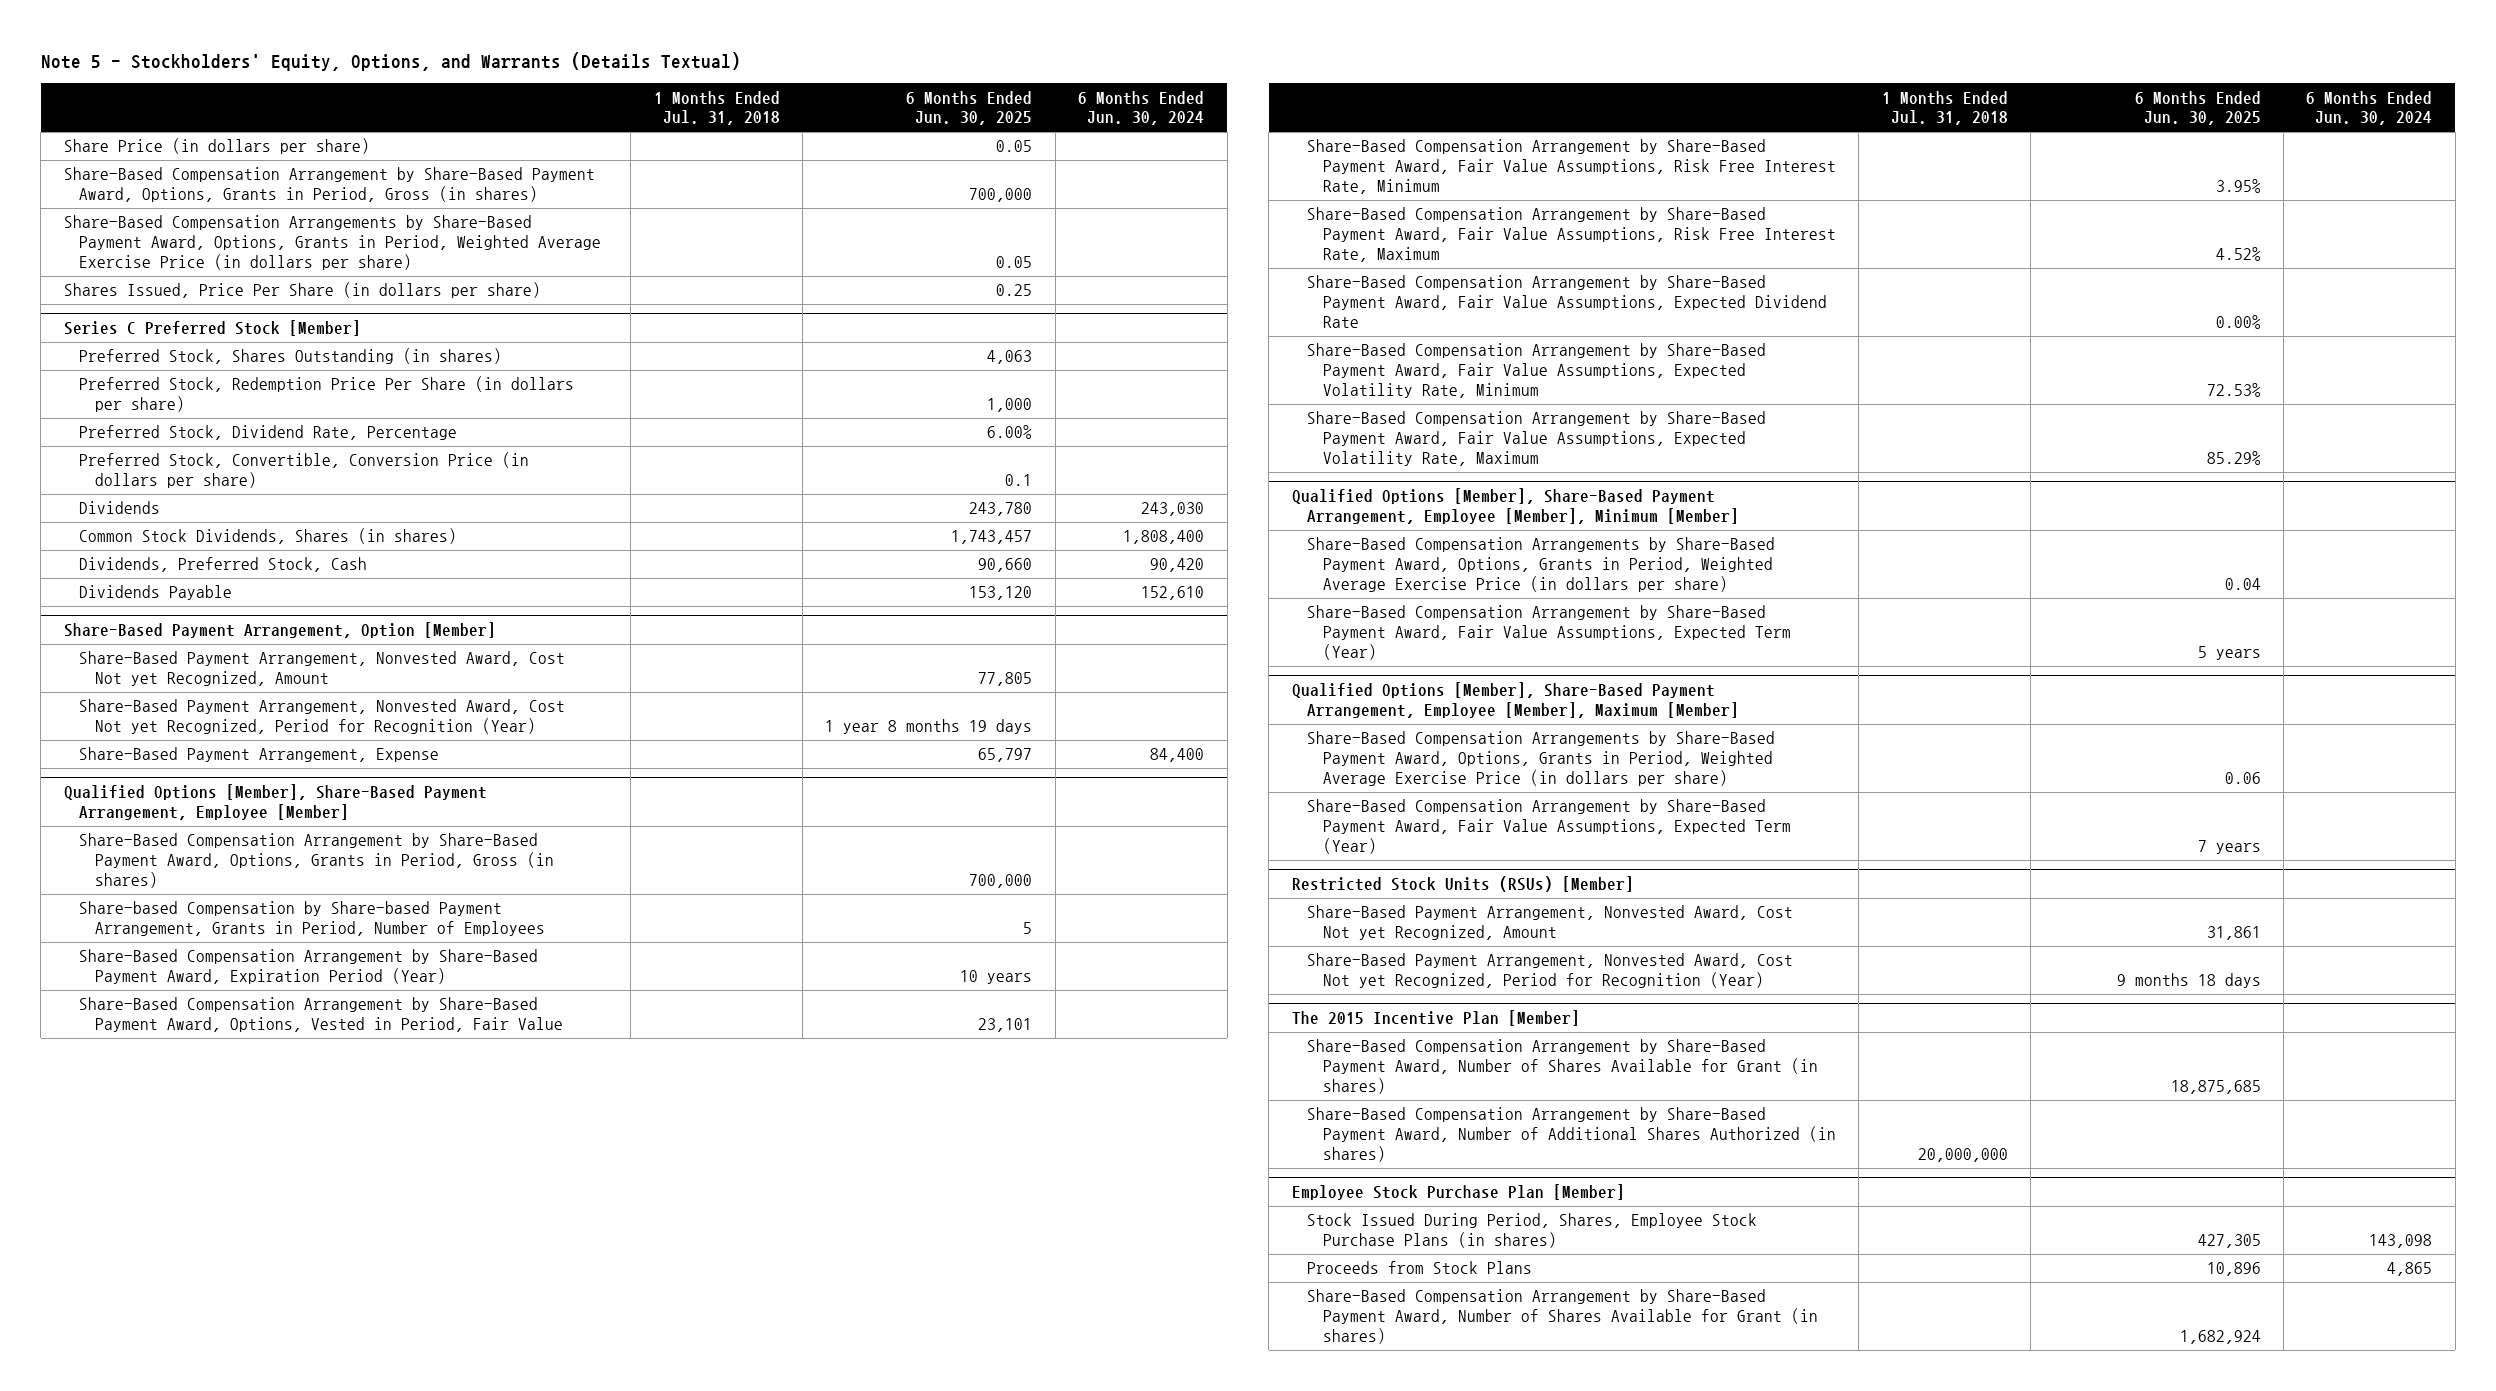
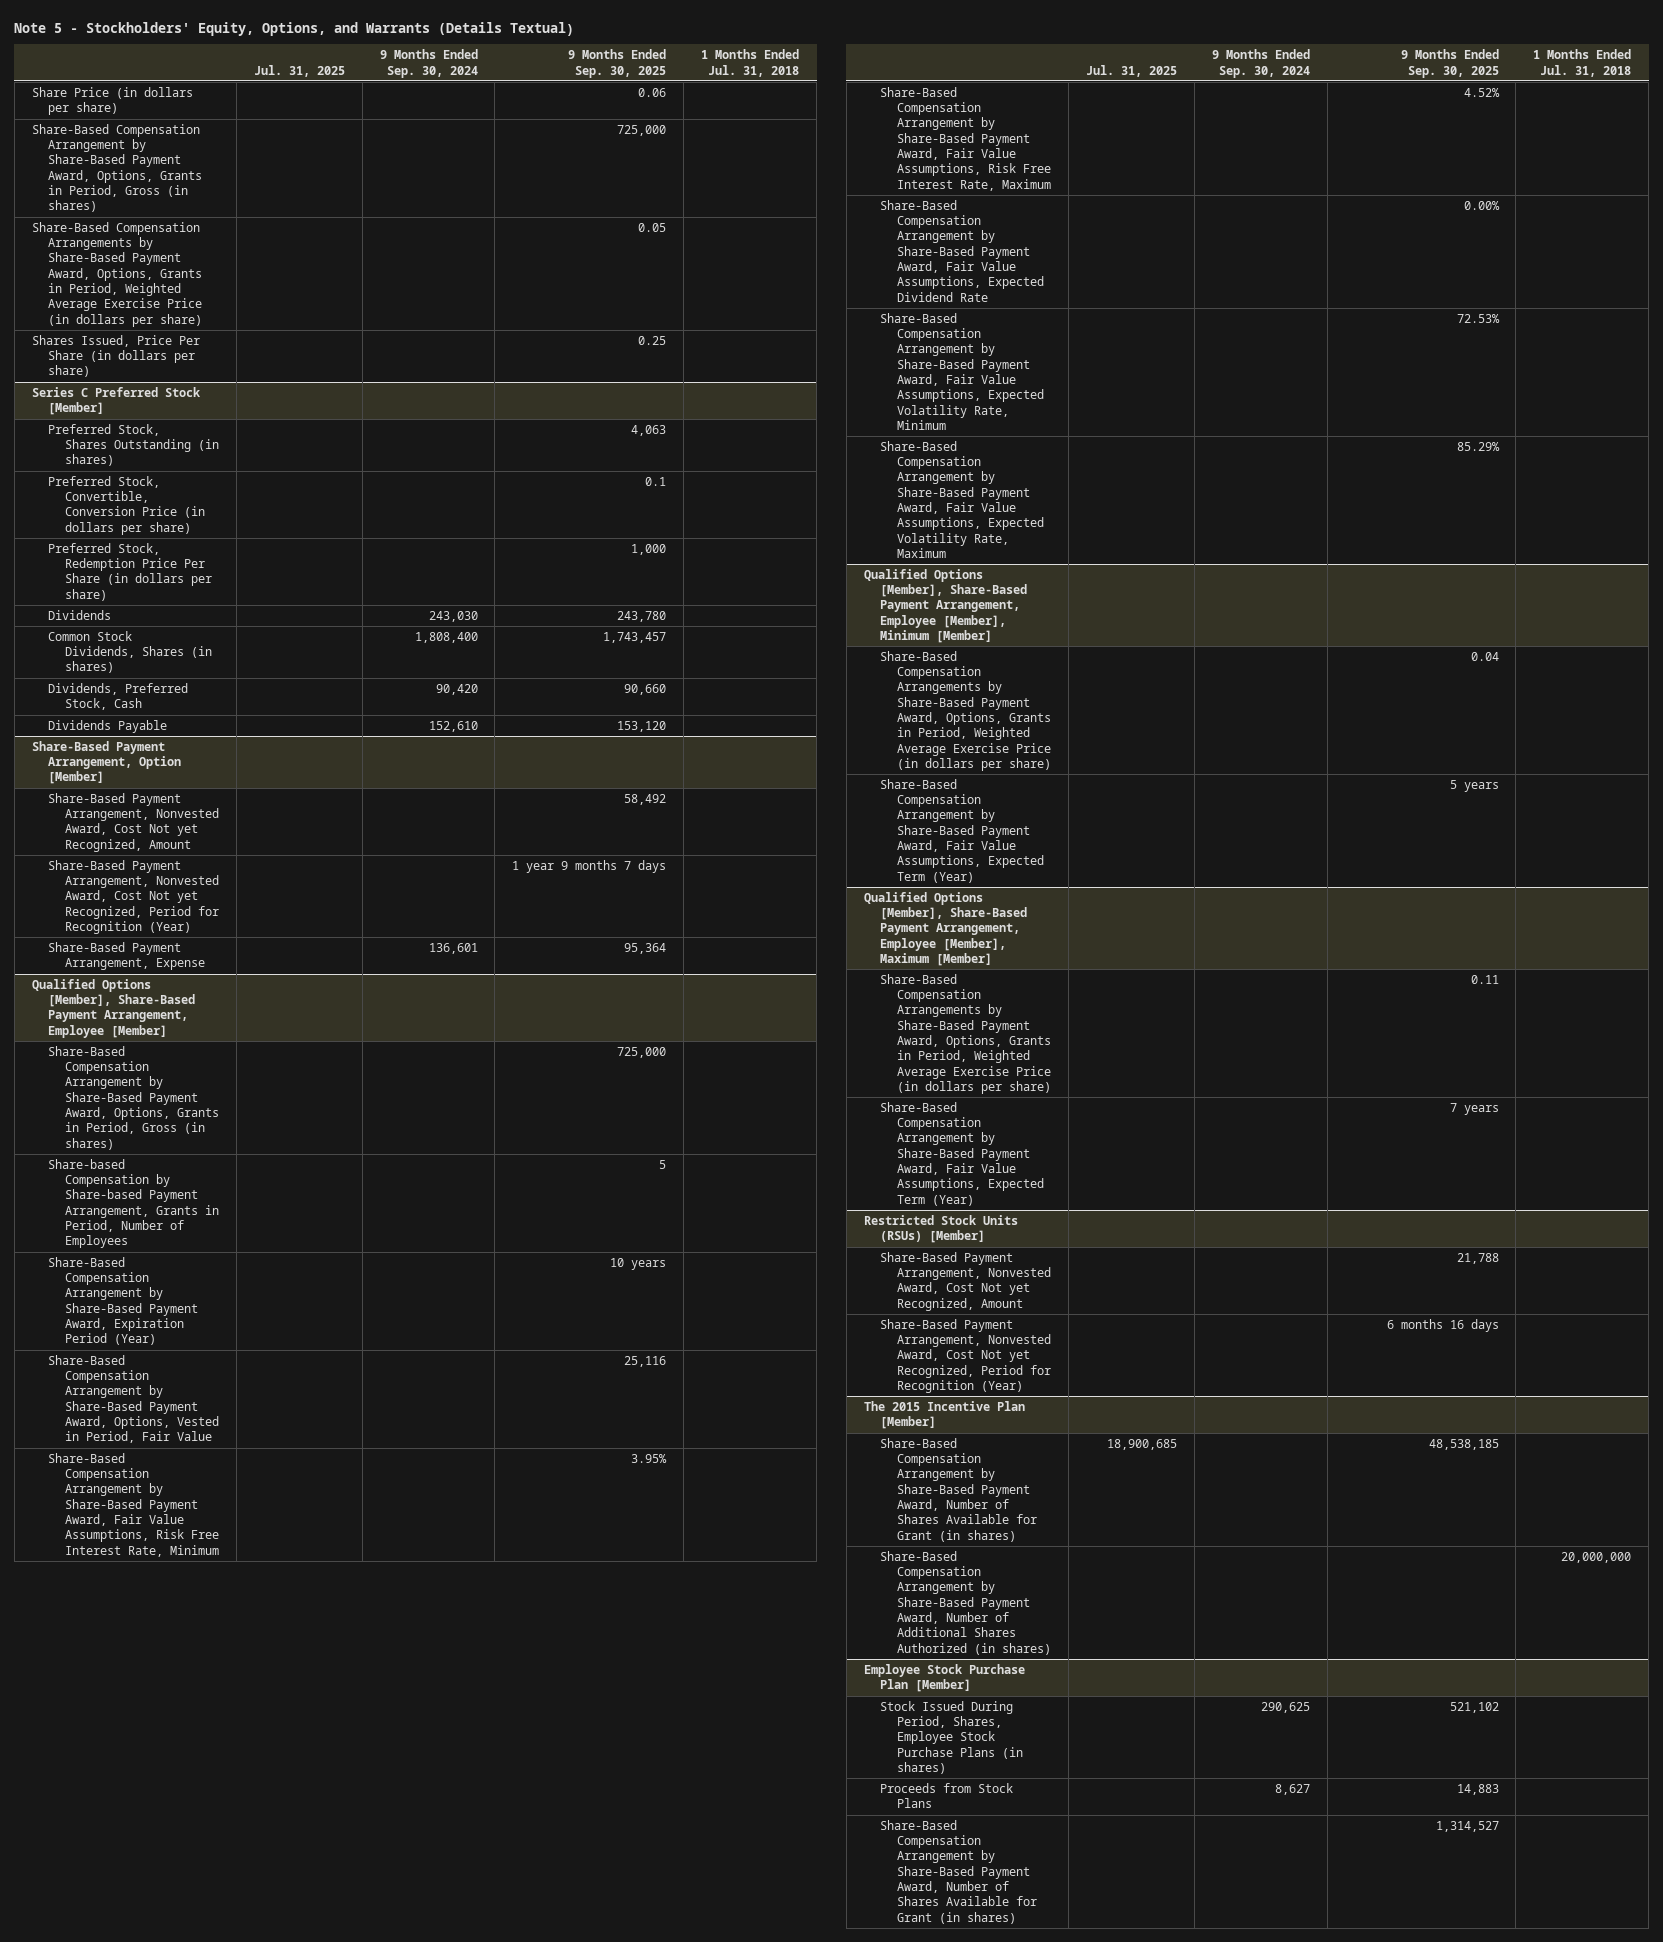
- | 1 Months Ended Jul. 31, 2018 | 6 Months Ended Jun. 30, 2025 | 6 Months Ended Jun. 30, 2024
+ | Jul. 31, 2025 | 9 Months Ended Sep. 30, 2024 | 9 Months Ended Sep. 30, 2025 | 1 Months Ended Jul. 31, 2018
@ Series C Preferred Stock [Member]
- Preferred Stock, Dividend Rate, Percentage | | 6.00% |
moved down: Preferred Stock, Redemption Price Per Share (in dollars per share) | | | 1,000 |

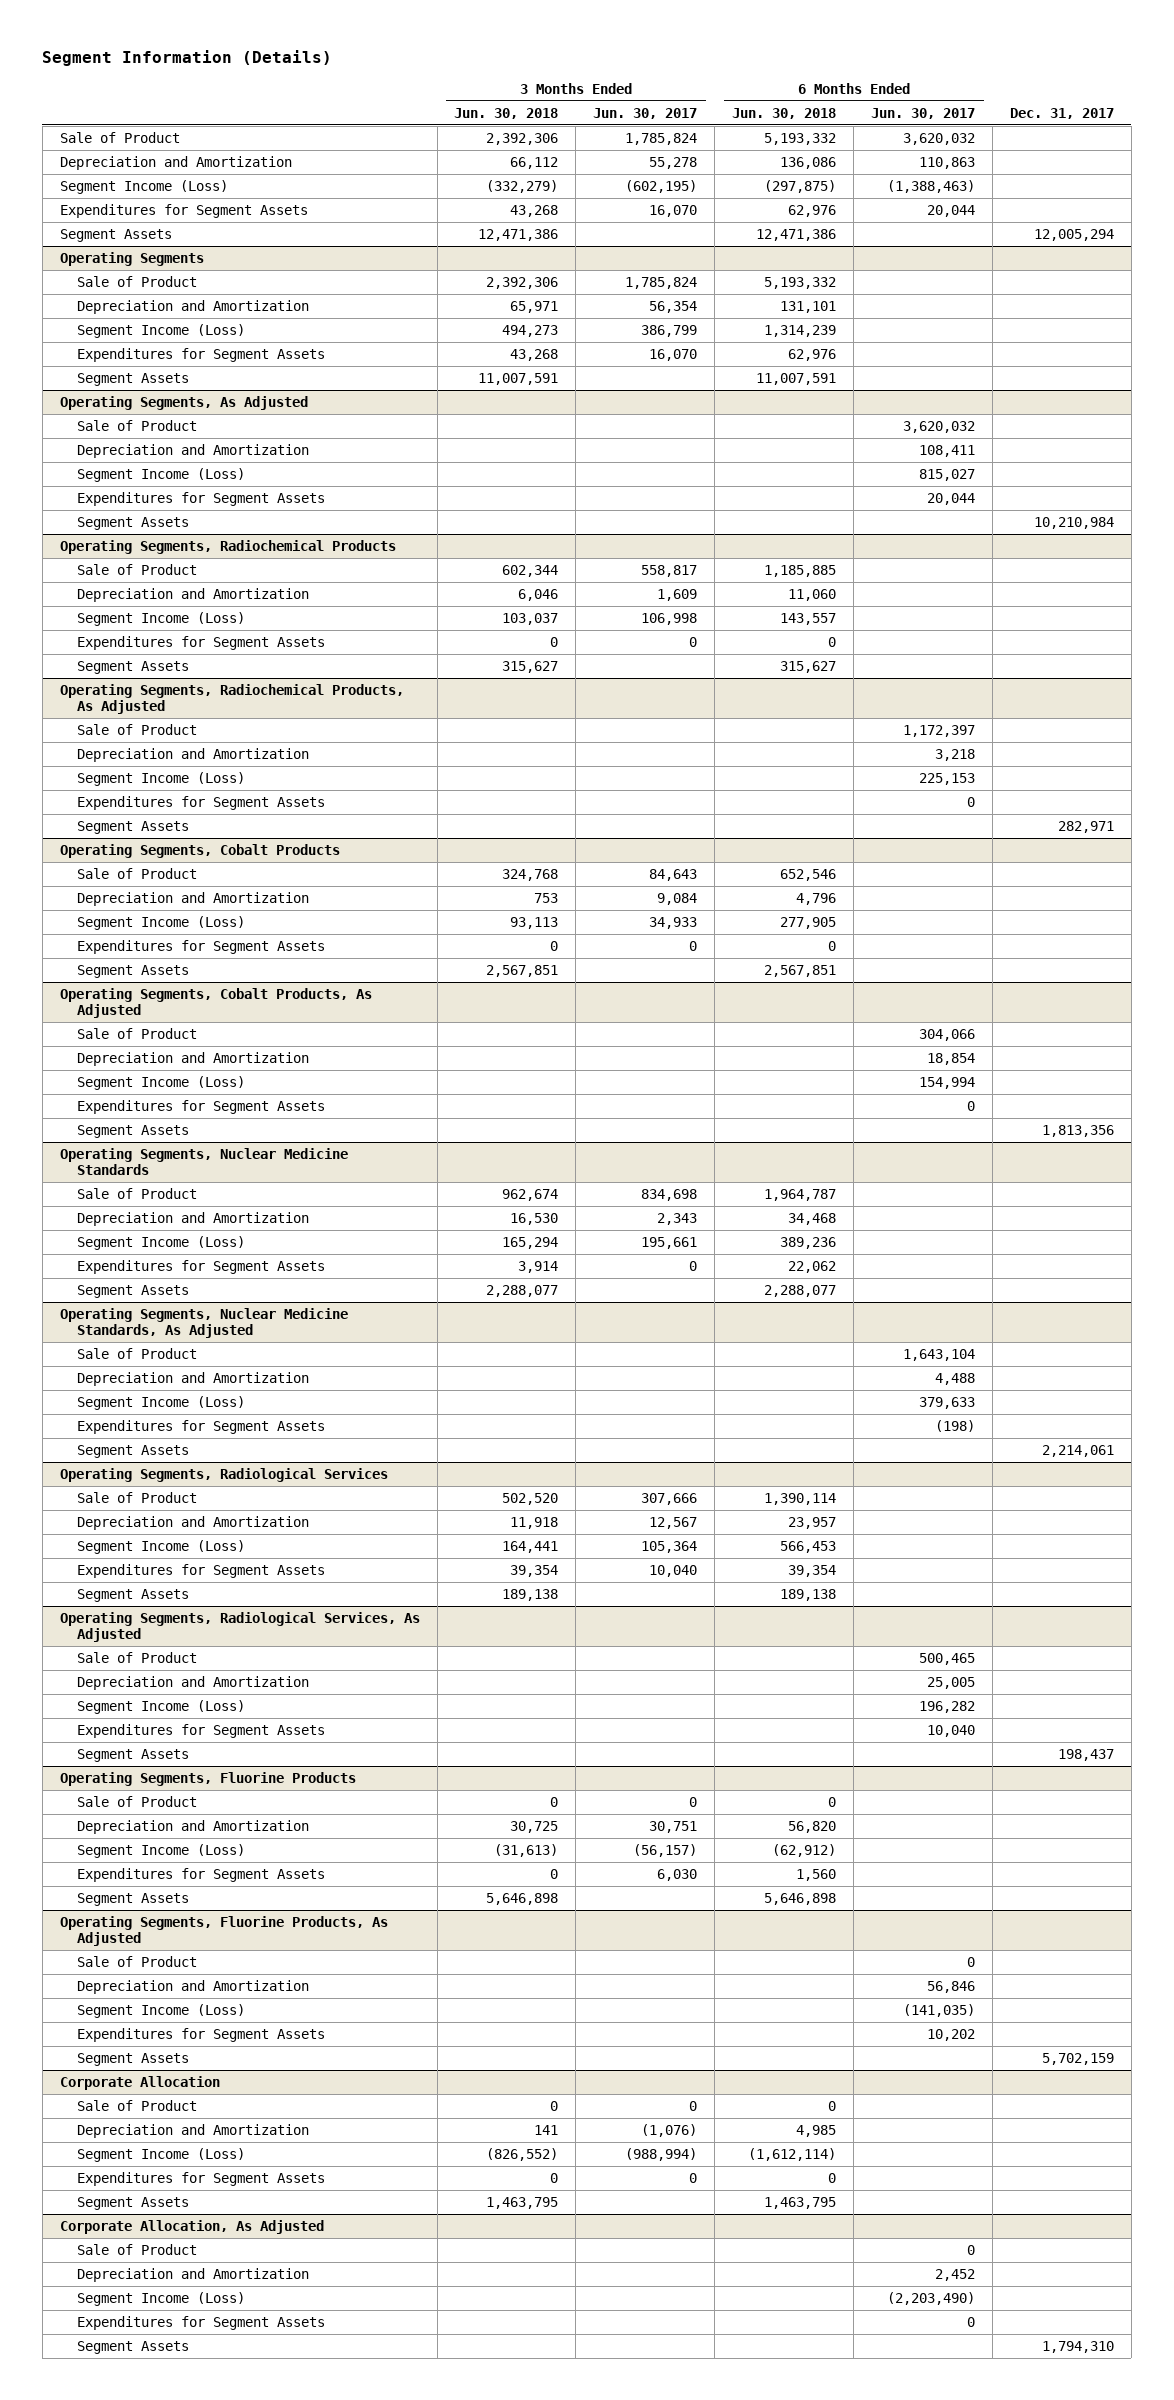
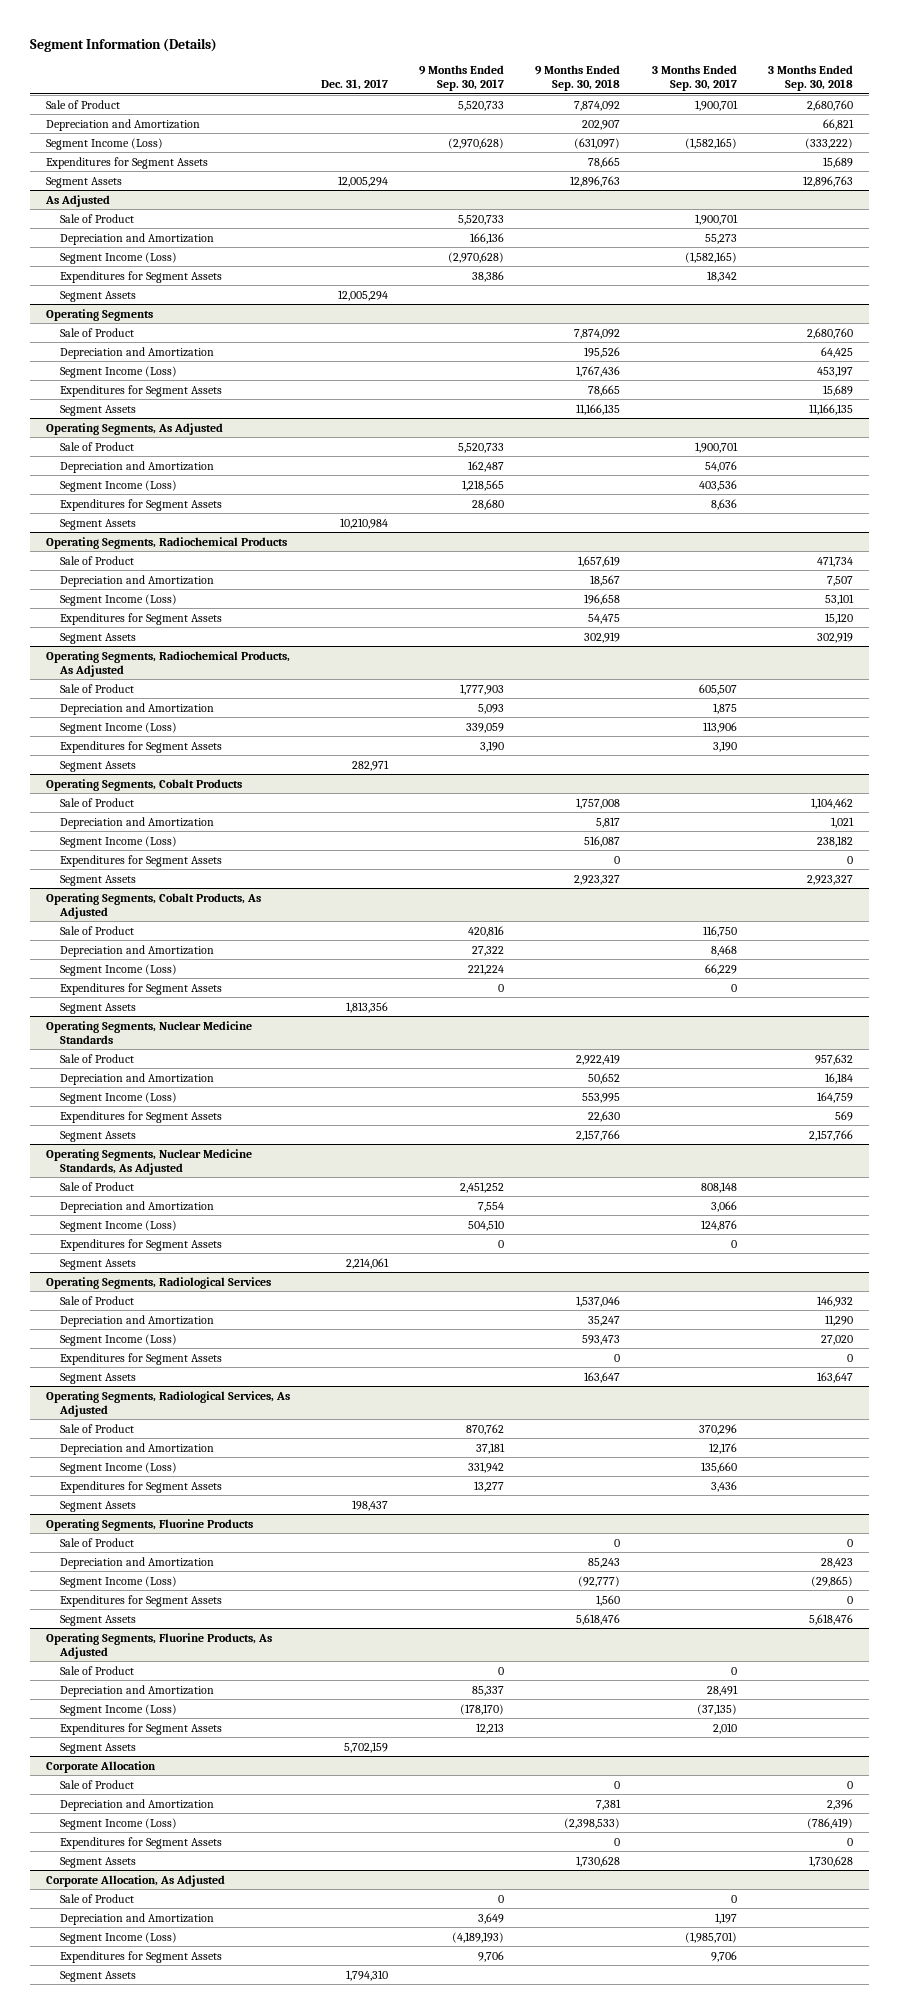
- | 3 Months Ended Jun. 30, 2018 | 3 Months Ended Jun. 30, 2017 | 6 Months Ended Jun. 30, 2018 | 6 Months Ended Jun. 30, 2017 | Dec. 31, 2017
+ | Dec. 31, 2017 | 9 Months Ended Sep. 30, 2017 | 9 Months Ended Sep. 30, 2018 | 3 Months Ended Sep. 30, 2017 | 3 Months Ended Sep. 30, 2018
+ As Adjusted
+ Sale of Product | | 5,520,733 | | 1,900,701 |
+ Depreciation and Amortization | | 166,136 | | 55,273 |
+ Segment Income (Loss) | | (2,970,628) | | (1,582,165) |
+ Expenditures for Segment Assets | | 38,386 | | 18,342 |
+ Segment Assets | 12,005,294 | | | |

